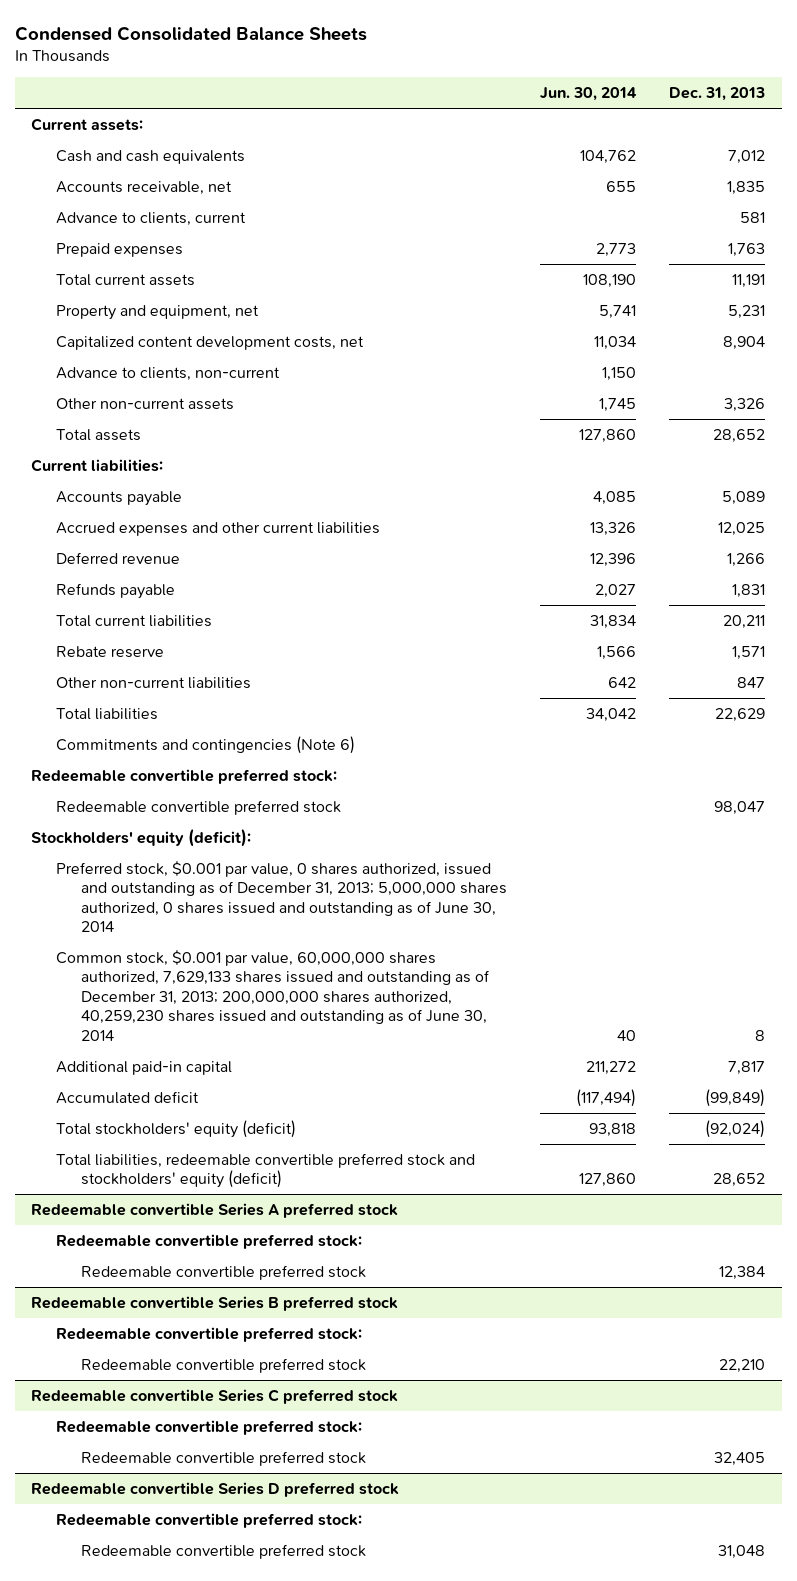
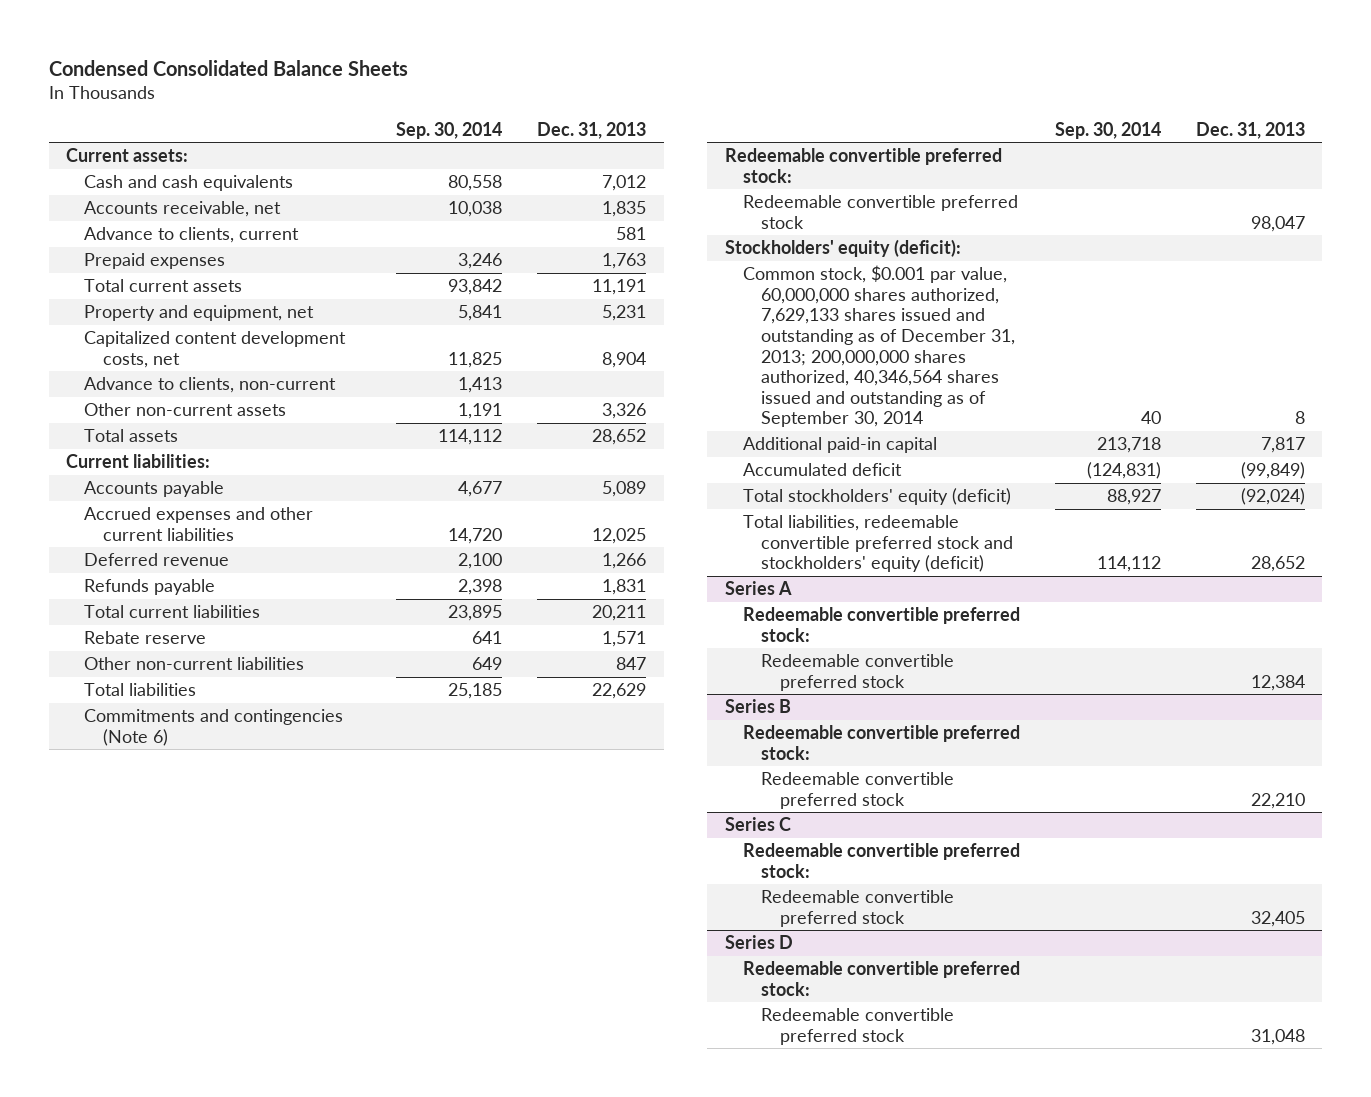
- | Jun. 30, 2014 | Dec. 31, 2013
+ | Sep. 30, 2014 | Dec. 31, 2013
- Preferred stock, $0.001 par value, 0 shares authorized, issued and outstanding as of December 31, 2013; 5,000,000 shares authorized, 0 shares issued and outstanding as of June 30, 2014
- Common stock, $0.001 par value, 60,000,000 shares authorized, 7,629,133 shares issued and outstanding as of December 31, 2013; 200,000,000 shares authorized, 40,259,230 shares issued and outstanding as of June 30, 2014 | 40 | 8
+ Common stock, $0.001 par value, 60,000,000 shares authorized, 7,629,133 shares issued and outstanding as of December 31, 2013; 200,000,000 shares authorized, 40,346,564 shares issued and outstanding as of September 30, 2014 | 40 | 8
- Redeemable convertible Series A preferred stock
+ Series A
- Redeemable convertible Series B preferred stock
+ Series B
- Redeemable convertible Series C preferred stock
+ Series C
- Redeemable convertible Series D preferred stock
+ Series D

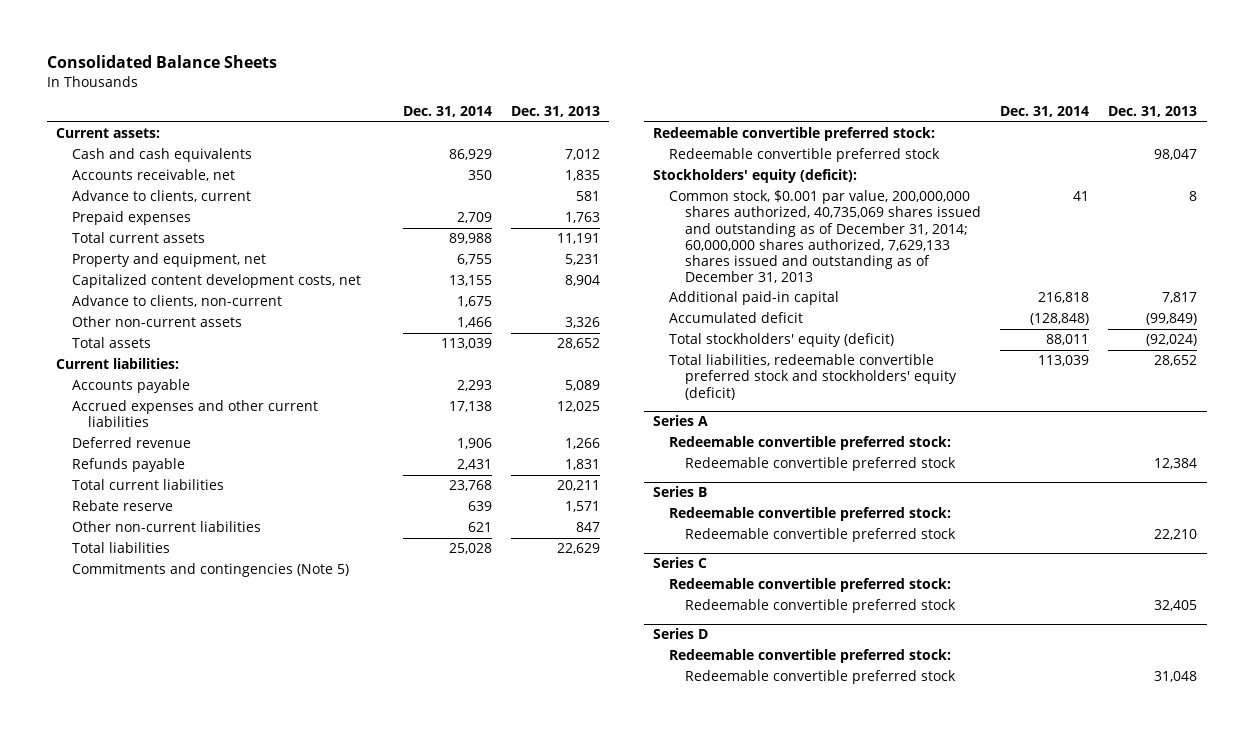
- Condensed Consolidated Balance Sheets
+ Consolidated Balance Sheets
- | Sep. 30, 2014 | Dec. 31, 2013
+ | Dec. 31, 2014 | Dec. 31, 2013
- Commitments and contingencies (Note 6)
+ Commitments and contingencies (Note 5)
- Common stock, $0.001 par value, 60,000,000 shares authorized, 7,629,133 shares issued and outstanding as of December 31, 2013; 200,000,000 shares authorized, 40,346,564 shares issued and outstanding as of September 30, 2014 | 40 | 8
+ Common stock, $0.001 par value, 200,000,000 shares authorized, 40,735,069 shares issued and outstanding as of December 31, 2014; 60,000,000 shares authorized, 7,629,133 shares issued and outstanding as of December 31, 2013 | 41 | 8

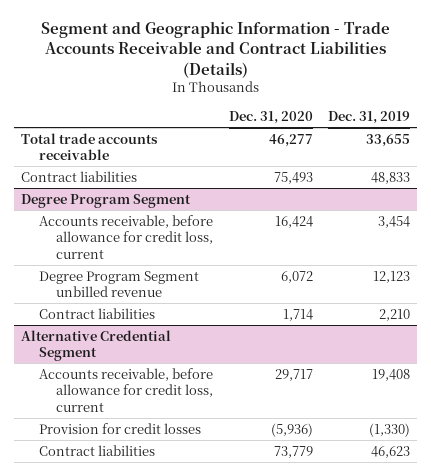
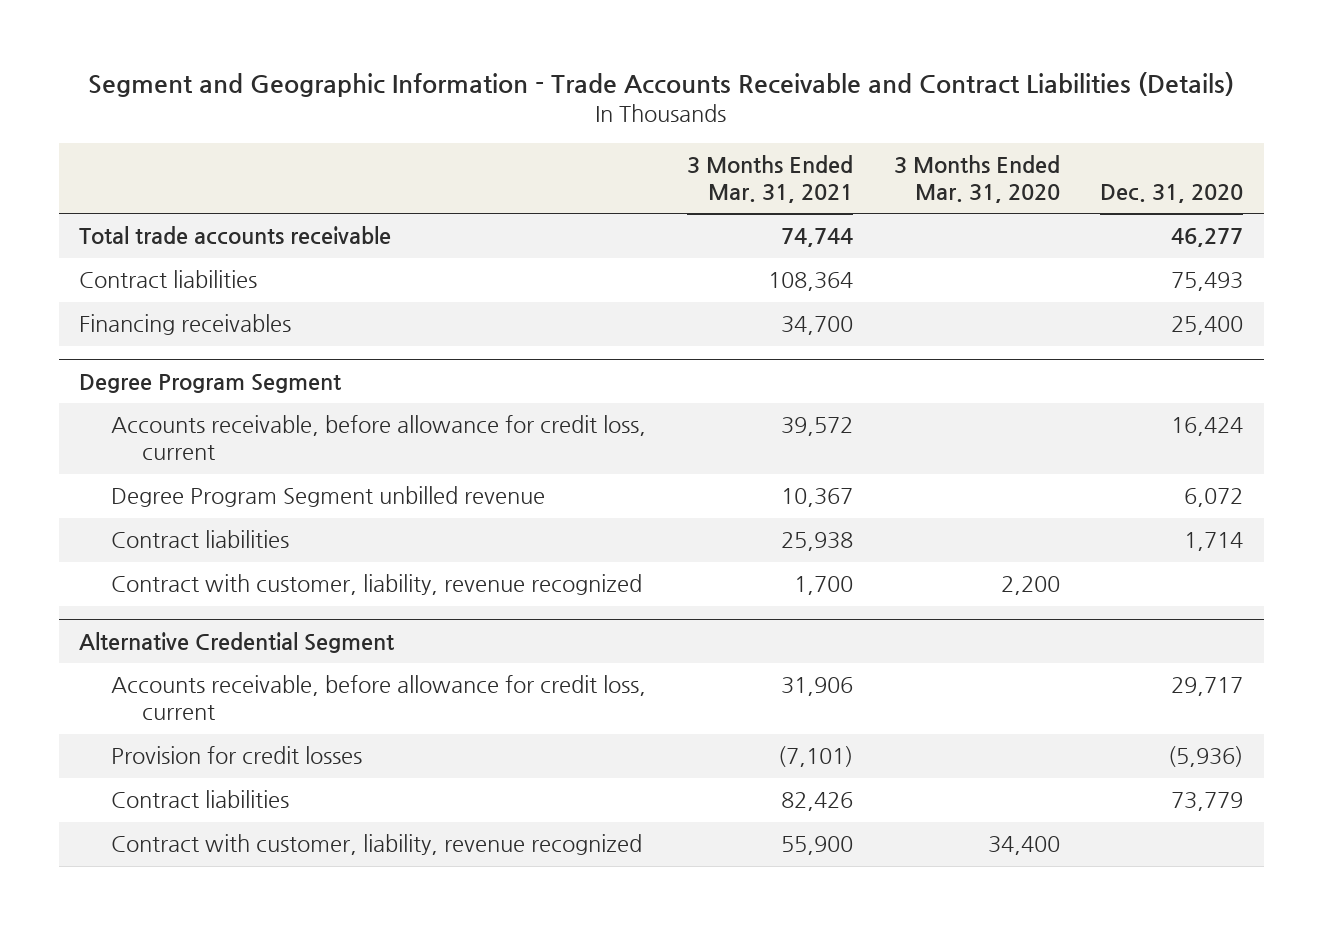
- | Dec. 31, 2020 | Dec. 31, 2019
+ | 3 Months Ended Mar. 31, 2021 | 3 Months Ended Mar. 31, 2020 | Dec. 31, 2020
+ Financing receivables | 34,700 | | 25,400
@ Degree Program Segment
+ Contract with customer, liability, revenue recognized | 1,700 | 2,200 |
@ Alternative Credential Segment
+ Contract with customer, liability, revenue recognized | 55,900 | 34,400 |

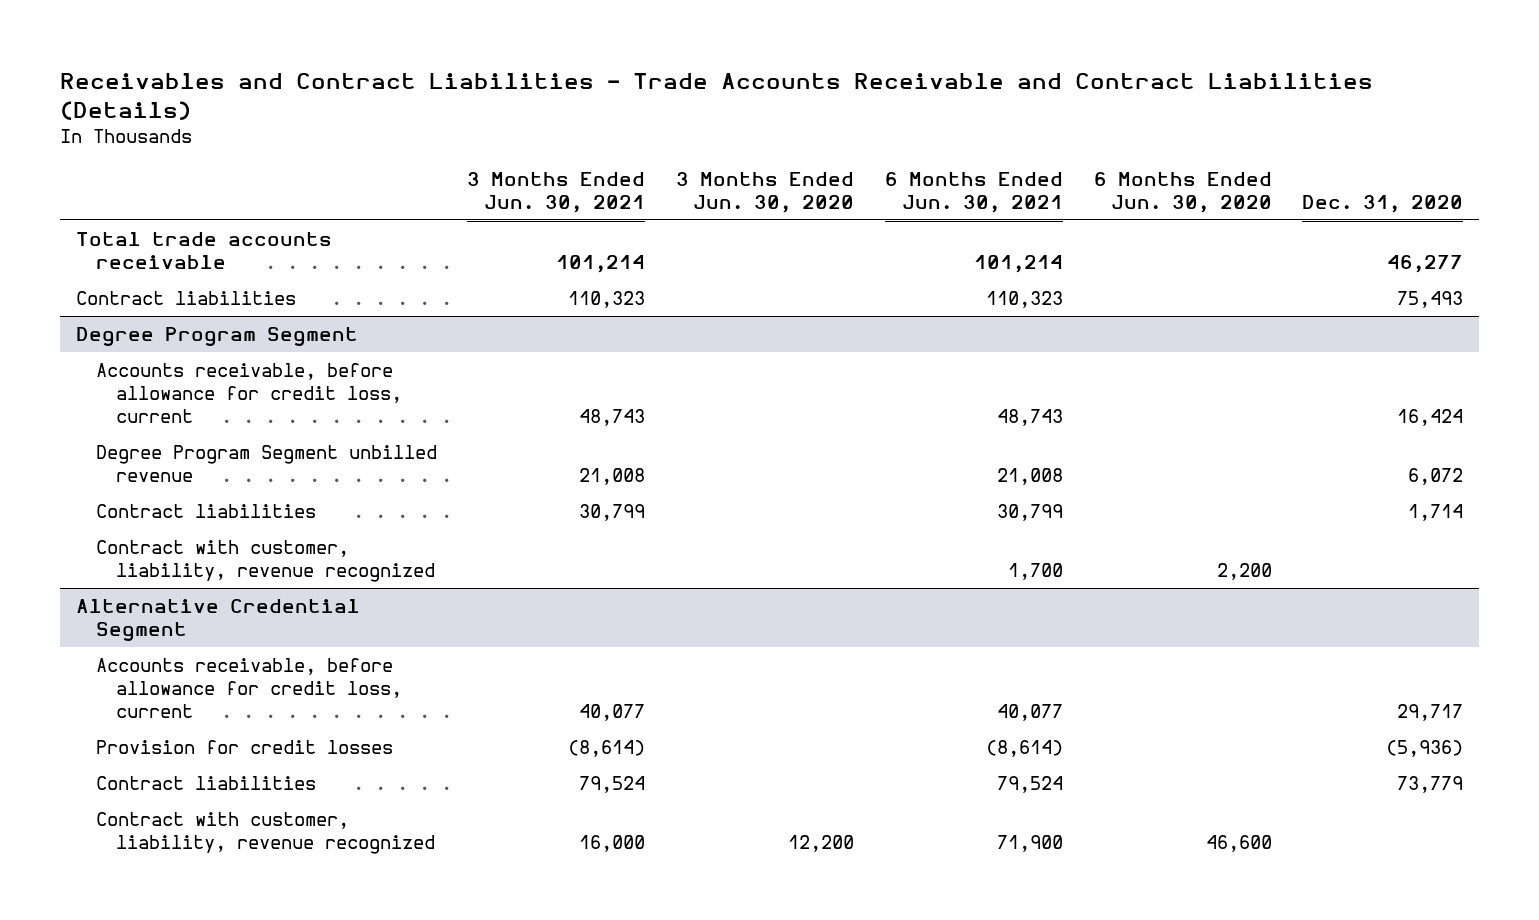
- Segment and Geographic Information - Trade Accounts Receivable and Contract Liabilities (Details)
+ Receivables and Contract Liabilities - Trade Accounts Receivable and Contract Liabilities (Details)
- | 3 Months Ended Mar. 31, 2021 | 3 Months Ended Mar. 31, 2020 | Dec. 31, 2020
+ | 3 Months Ended Jun. 30, 2021 | 3 Months Ended Jun. 30, 2020 | 6 Months Ended Jun. 30, 2021 | 6 Months Ended Jun. 30, 2020 | Dec. 31, 2020
- Financing receivables | 34,700 | | 25,400

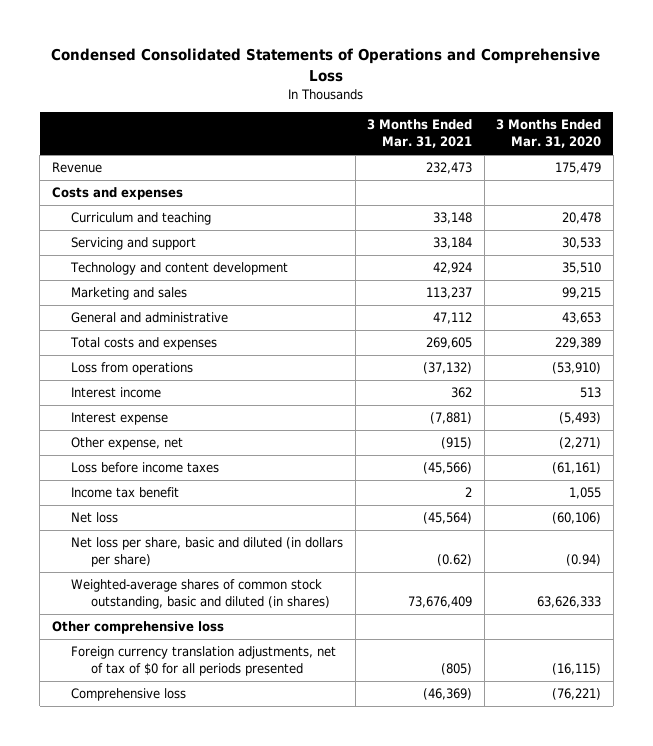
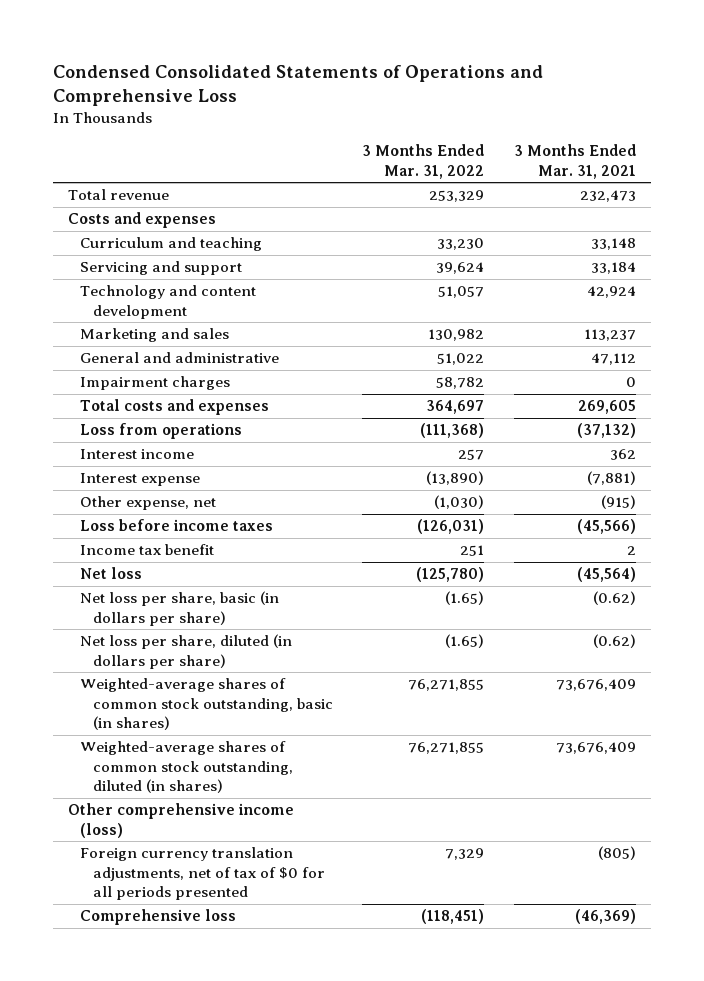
- | 3 Months Ended Mar. 31, 2021 | 3 Months Ended Mar. 31, 2020
+ | 3 Months Ended Mar. 31, 2022 | 3 Months Ended Mar. 31, 2021
- Revenue | 232,473 | 175,479
+ Total revenue | 253,329 | 232,473
+ Impairment charges | 58,782 | 0
- Net loss per share, basic and diluted (in dollars per share) | (0.62) | (0.94)
- Weighted-average shares of common stock outstanding, basic and diluted (in shares) | 73,676,409 | 63,626,333
- Other comprehensive loss
+ Net loss per share, basic (in dollars per share) | (1.65) | (0.62)
+ Net loss per share, diluted (in dollars per share) | (1.65) | (0.62)
+ Weighted-average shares of common stock outstanding, basic (in shares) | 76,271,855 | 73,676,409
+ Weighted-average shares of common stock outstanding, diluted (in shares) | 76,271,855 | 73,676,409
+ Other comprehensive income (loss)

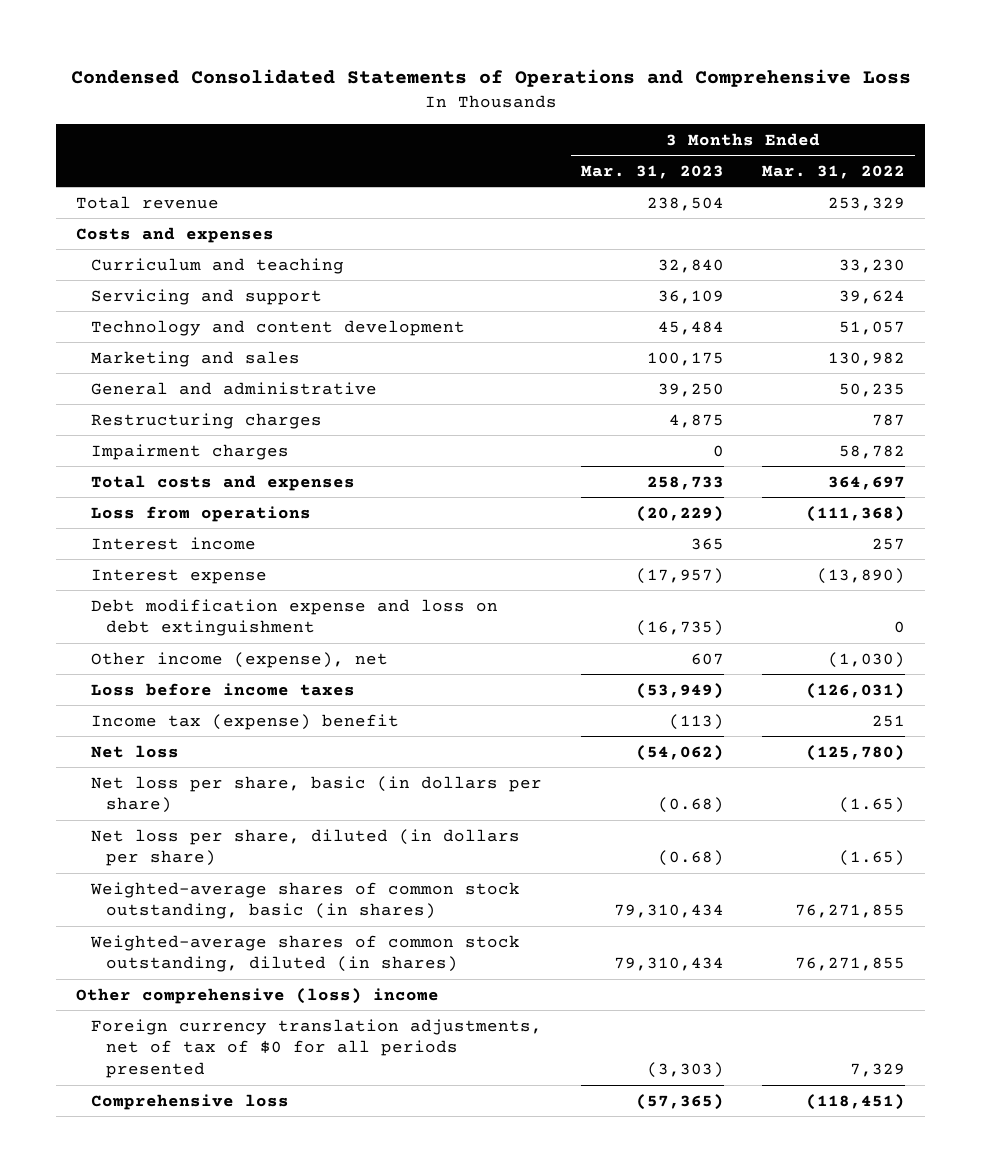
- | 3 Months Ended Mar. 31, 2022 | 3 Months Ended Mar. 31, 2021
+ | 3 Months Ended Mar. 31, 2023 | 3 Months Ended Mar. 31, 2022
- General and administrative | 51,022 | 47,112
+ General and administrative | 39,250 | 50,235
+ Restructuring charges | 4,875 | 787
- Other expense, net | (1,030) | (915)
+ Debt modification expense and loss on debt extinguishment | (16,735) | 0
+ Other income (expense), net | 607 | (1,030)
- Income tax benefit | 251 | 2
+ Income tax (expense) benefit | (113) | 251
- Other comprehensive income (loss)
+ Other comprehensive (loss) income

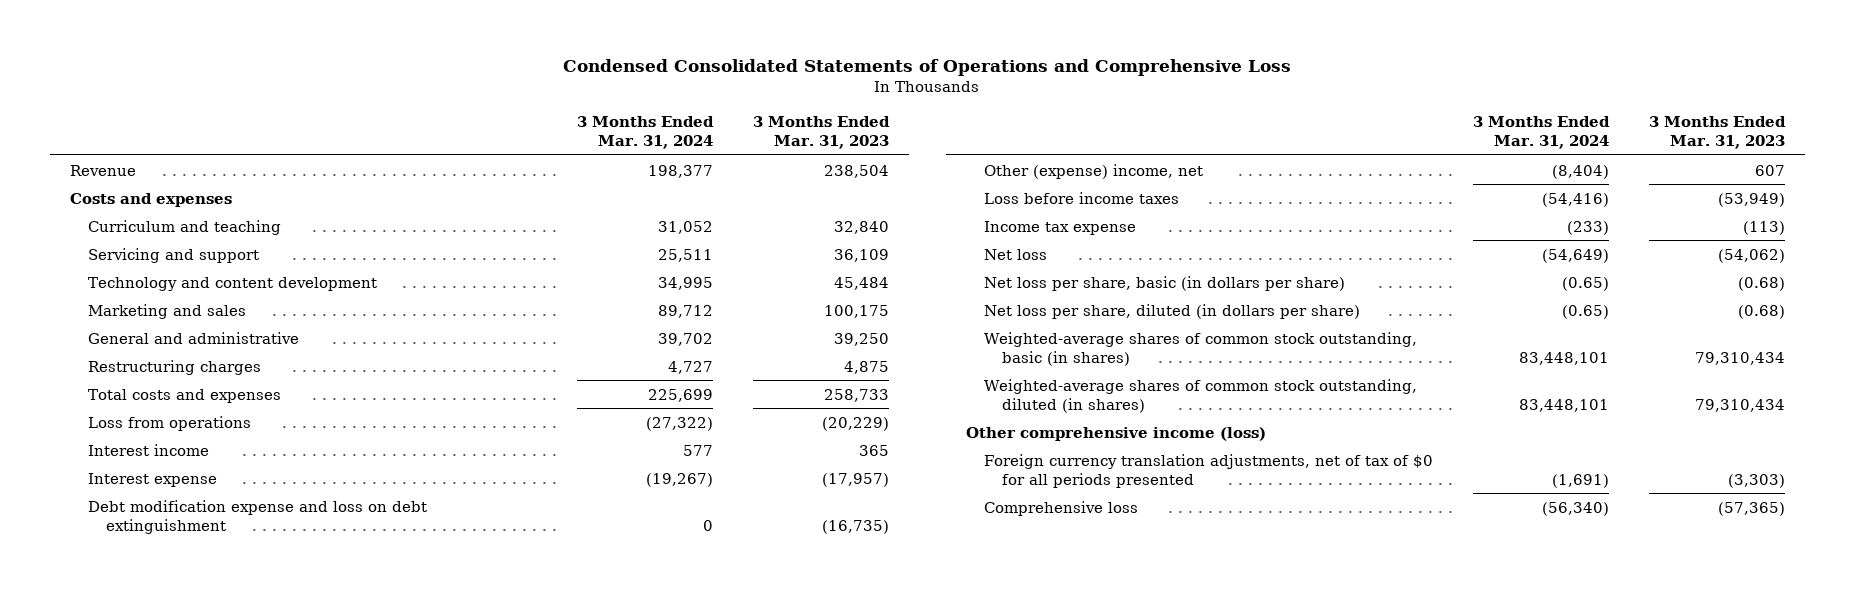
- | 3 Months Ended Mar. 31, 2023 | 3 Months Ended Mar. 31, 2022
+ | 3 Months Ended Mar. 31, 2024 | 3 Months Ended Mar. 31, 2023
- Total revenue | 238,504 | 253,329
+ Revenue | 198,377 | 238,504
- Impairment charges | 0 | 58,782
- Other income (expense), net | 607 | (1,030)
+ Other (expense) income, net | (8,404) | 607
- Income tax (expense) benefit | (113) | 251
+ Income tax expense | (233) | (113)
- Other comprehensive (loss) income
+ Other comprehensive income (loss)

